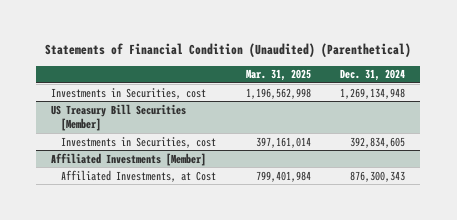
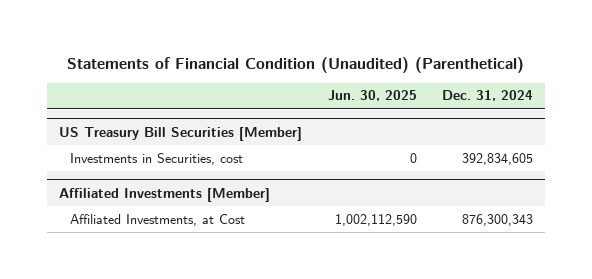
- | Mar. 31, 2025 | Dec. 31, 2024
+ | Jun. 30, 2025 | Dec. 31, 2024
- Investments in Securities, cost | 1,196,562,998 | 1,269,134,948

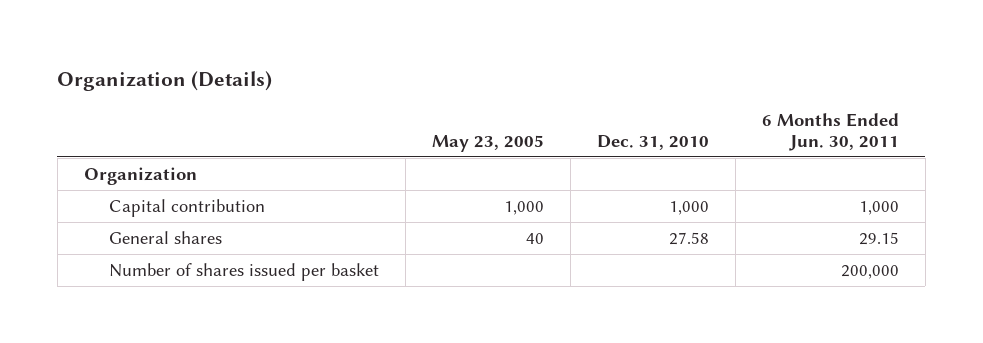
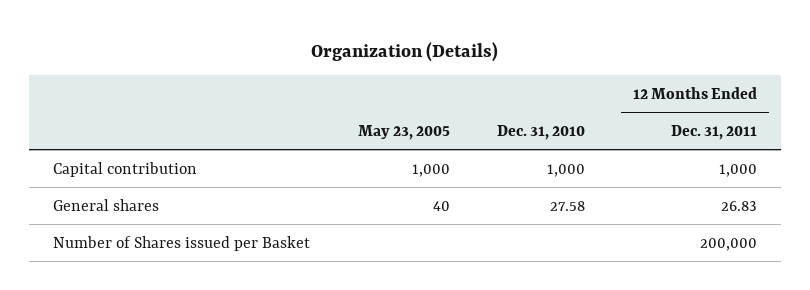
- | May 23, 2005 | Dec. 31, 2010 | 6 Months Ended Jun. 30, 2011
+ | May 23, 2005 | Dec. 31, 2010 | 12 Months Ended Dec. 31, 2011
- Organization
- Number of shares issued per basket | | | 200,000
+ Number of Shares issued per Basket | | | 200,000

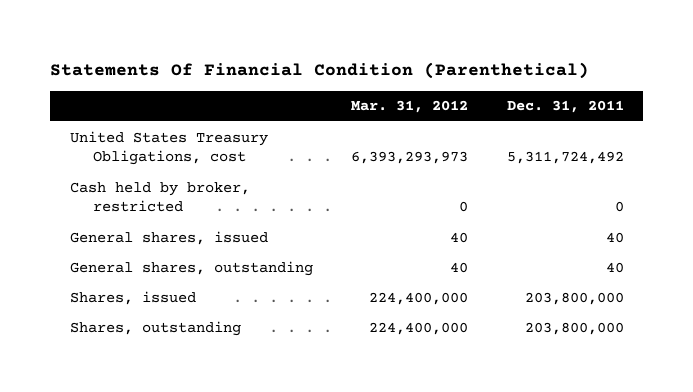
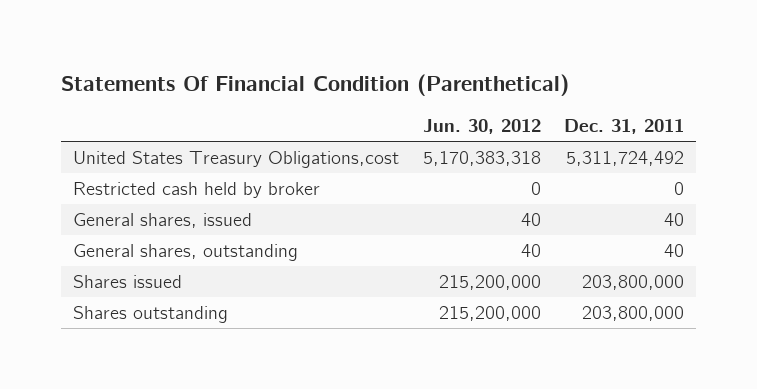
- | Mar. 31, 2012 | Dec. 31, 2011
+ | Jun. 30, 2012 | Dec. 31, 2011
- United States Treasury Obligations, cost | 6,393,293,973 | 5,311,724,492
- Cash held by broker, restricted | 0 | 0
+ United States Treasury Obligations,cost | 5,170,383,318 | 5,311,724,492
+ Restricted cash held by broker | 0 | 0
- Shares, issued | 224,400,000 | 203,800,000
- Shares, outstanding | 224,400,000 | 203,800,000
+ Shares issued | 215,200,000 | 203,800,000
+ Shares outstanding | 215,200,000 | 203,800,000

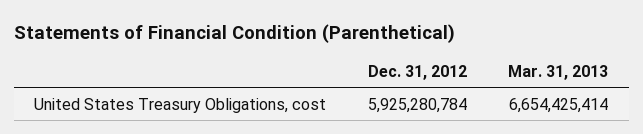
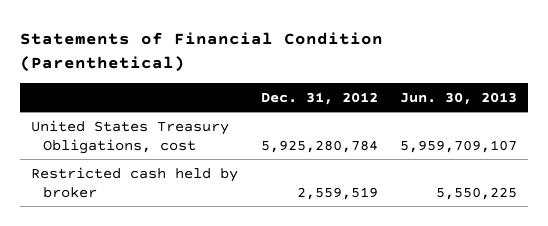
- | Dec. 31, 2012 | Mar. 31, 2013
+ | Dec. 31, 2012 | Jun. 30, 2013
+ Restricted cash held by broker | 2,559,519 | 5,550,225

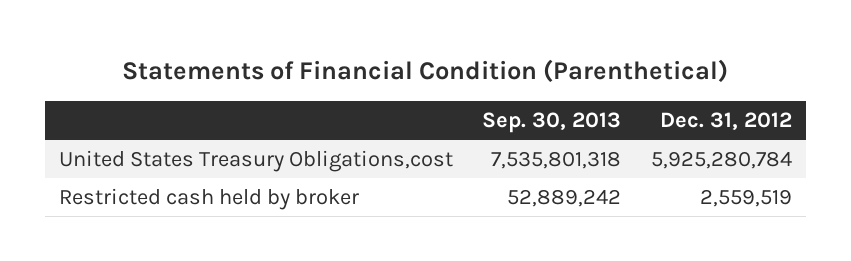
- | Dec. 31, 2012 | Jun. 30, 2013
+ | Sep. 30, 2013 | Dec. 31, 2012
- United States Treasury Obligations, cost | 5,925,280,784 | 5,959,709,107
+ United States Treasury Obligations,cost | 7,535,801,318 | 5,925,280,784

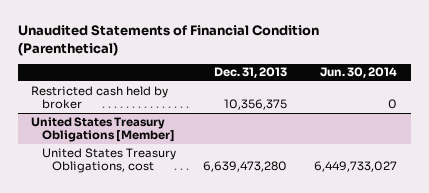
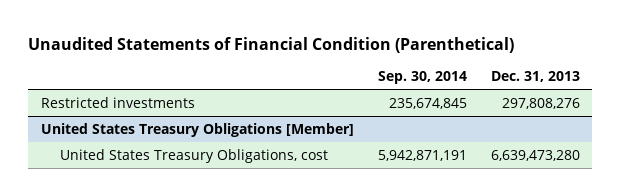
- | Dec. 31, 2013 | Jun. 30, 2014
+ | Sep. 30, 2014 | Dec. 31, 2013
- Restricted cash held by broker | 10,356,375 | 0
+ Restricted investments | 235,674,845 | 297,808,276

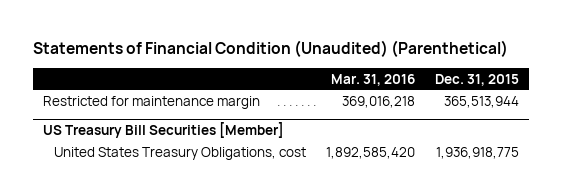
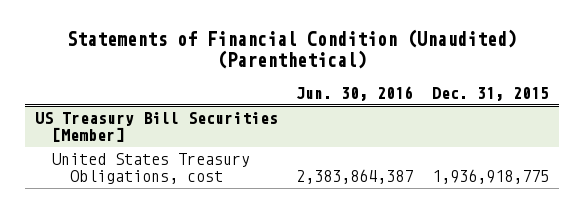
- | Mar. 31, 2016 | Dec. 31, 2015
+ | Jun. 30, 2016 | Dec. 31, 2015
- Restricted for maintenance margin | 369,016,218 | 365,513,944

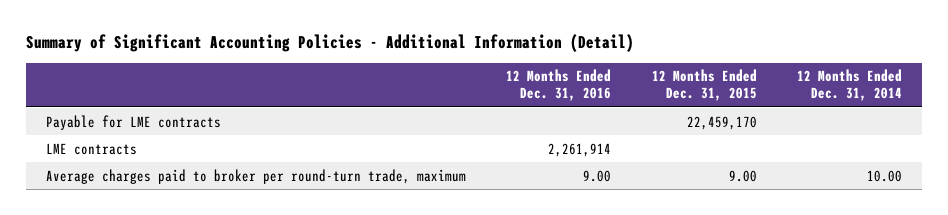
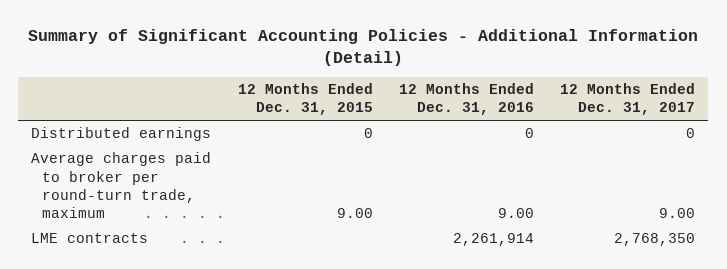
- | 12 Months Ended Dec. 31, 2016 | 12 Months Ended Dec. 31, 2015 | 12 Months Ended Dec. 31, 2014
+ | 12 Months Ended Dec. 31, 2015 | 12 Months Ended Dec. 31, 2016 | 12 Months Ended Dec. 31, 2017
- Payable for LME contracts | | 22,459,170 |
+ Distributed earnings | 0 | 0 | 0
moved down: LME contracts | | 2,261,914 | 2,768,350

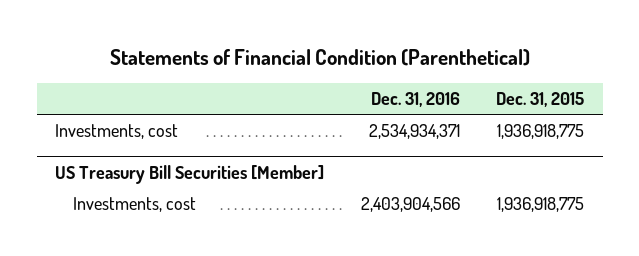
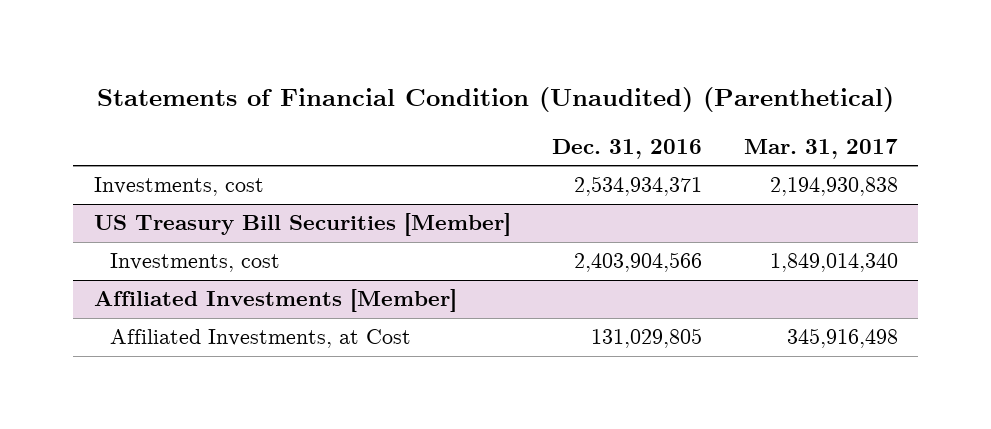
- Statements of Financial Condition (Parenthetical)
+ Statements of Financial Condition (Unaudited) (Parenthetical)
- | Dec. 31, 2016 | Dec. 31, 2015
+ | Dec. 31, 2016 | Mar. 31, 2017
+ Affiliated Investments [Member]
+ Affiliated Investments, at Cost | 131,029,805 | 345,916,498

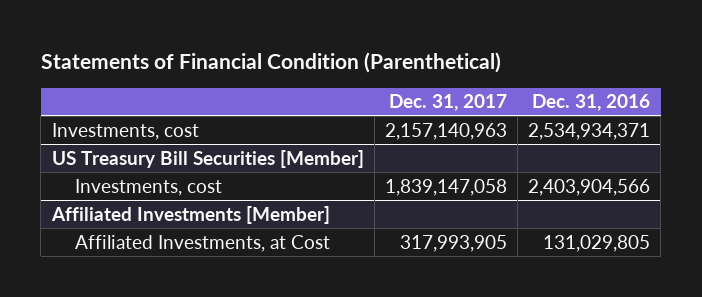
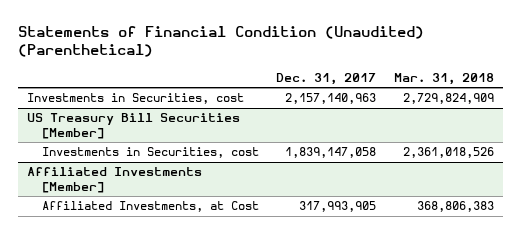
- Statements of Financial Condition (Parenthetical)
+ Statements of Financial Condition (Unaudited) (Parenthetical)
- | Dec. 31, 2017 | Dec. 31, 2016
+ | Dec. 31, 2017 | Mar. 31, 2018
- Investments, cost | 2,157,140,963 | 2,534,934,371
+ Investments in Securities, cost | 2,157,140,963 | 2,729,824,909
@ US Treasury Bill Securities [Member]
- Investments, cost | 1,839,147,058 | 2,403,904,566
+ Investments in Securities, cost | 1,839,147,058 | 2,361,018,526

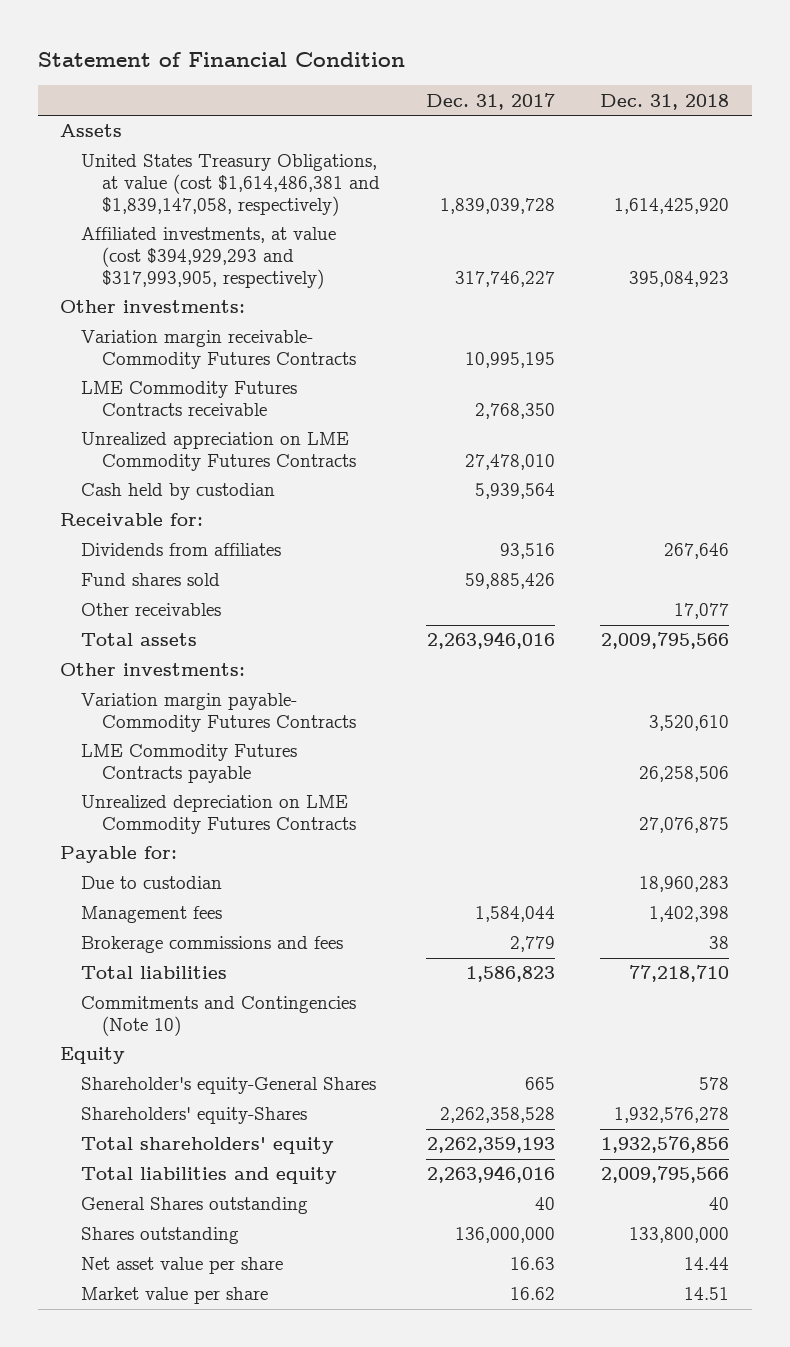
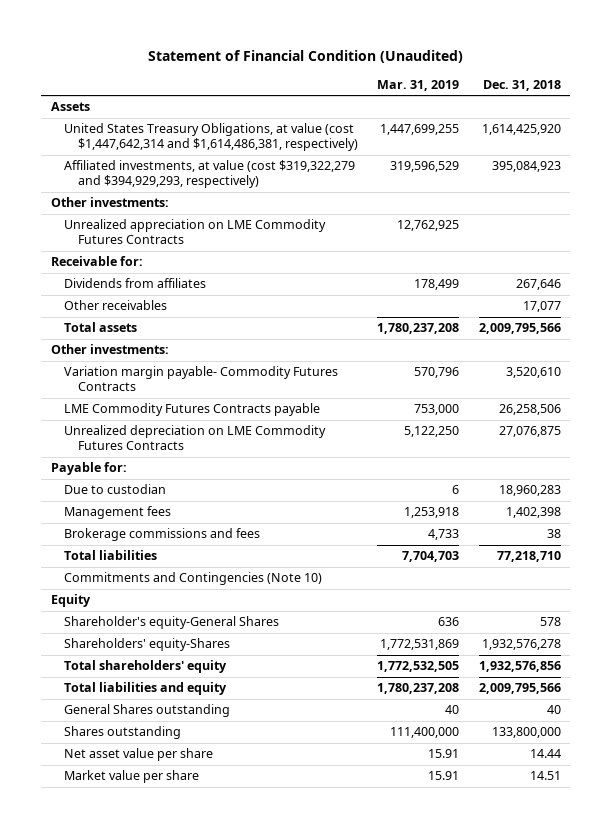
- Statement of Financial Condition
+ Statement of Financial Condition (Unaudited)
- | Dec. 31, 2017 | Dec. 31, 2018
+ | Mar. 31, 2019 | Dec. 31, 2018
- United States Treasury Obligations, at value (cost $1,614,486,381 and $1,839,147,058, respectively) | 1,839,039,728 | 1,614,425,920
- Affiliated investments, at value (cost $394,929,293 and $317,993,905, respectively) | 317,746,227 | 395,084,923
+ United States Treasury Obligations, at value (cost $1,447,642,314 and $1,614,486,381, respectively) | 1,447,699,255 | 1,614,425,920
+ Affiliated investments, at value (cost $319,322,279 and $394,929,293, respectively) | 319,596,529 | 395,084,923
- Variation margin receivable- Commodity Futures Contracts | 10,995,195 |
- LME Commodity Futures Contracts receivable | 2,768,350 |
- Cash held by custodian | 5,939,564 |
- Fund shares sold | 59,885,426 |

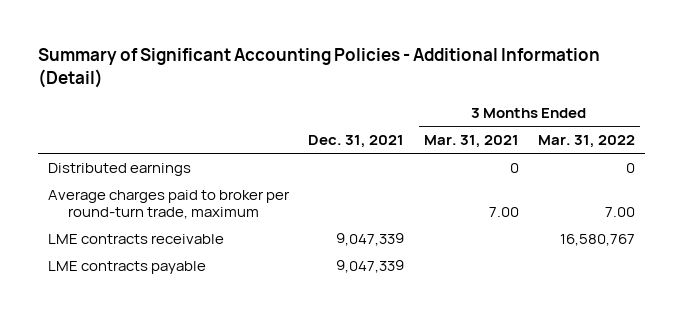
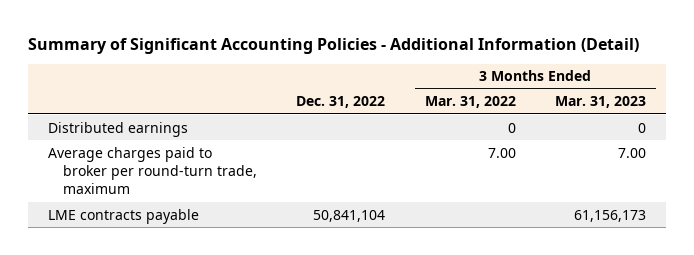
- | Dec. 31, 2021 | 3 Months Ended Mar. 31, 2021 | 3 Months Ended Mar. 31, 2022
+ | Dec. 31, 2022 | 3 Months Ended Mar. 31, 2022 | 3 Months Ended Mar. 31, 2023
- LME contracts receivable | 9,047,339 | | 16,580,767

